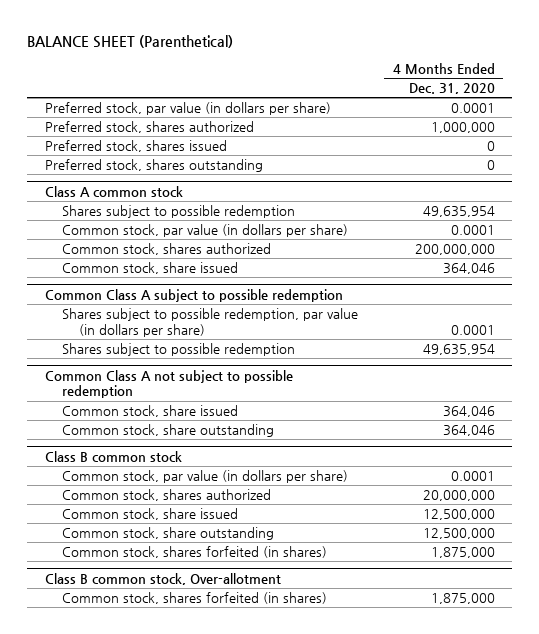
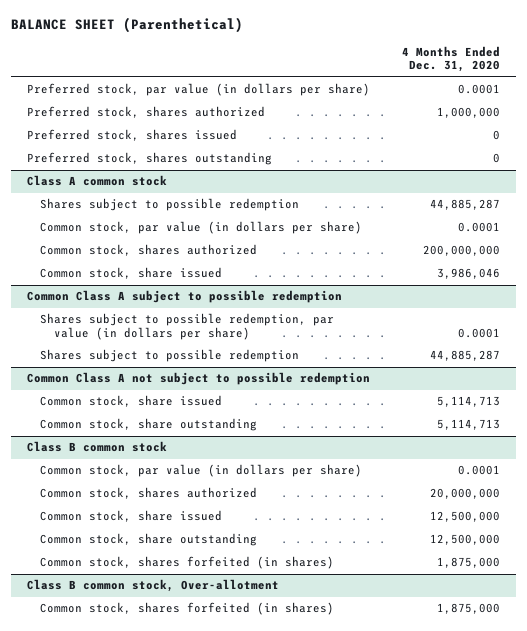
@ Class A common stock
- Shares subject to possible redemption | 49,635,954
+ Shares subject to possible redemption | 44,885,287
- Common stock, share issued | 364,046
+ Common stock, share issued | 3,986,046
@ Common Class A subject to possible redemption
- Shares subject to possible redemption | 49,635,954
+ Shares subject to possible redemption | 44,885,287
@ Common Class A not subject to possible redemption
- Common stock, share issued | 364,046
- Common stock, share outstanding | 364,046
+ Common stock, share issued | 5,114,713
+ Common stock, share outstanding | 5,114,713

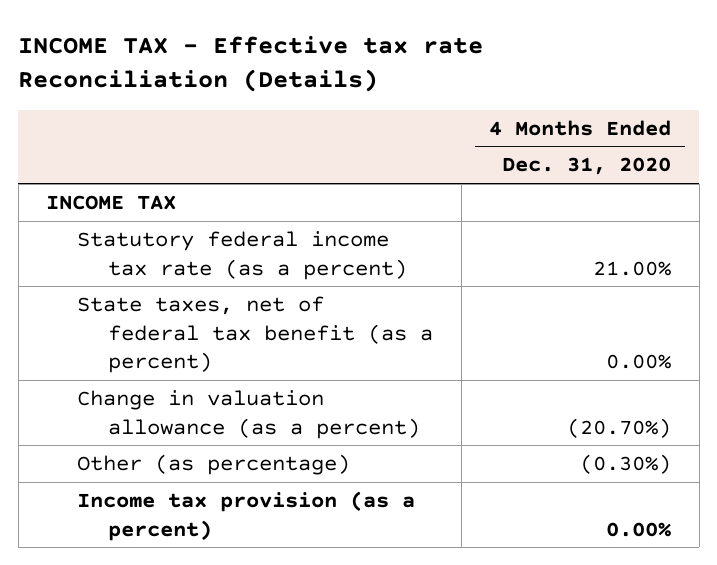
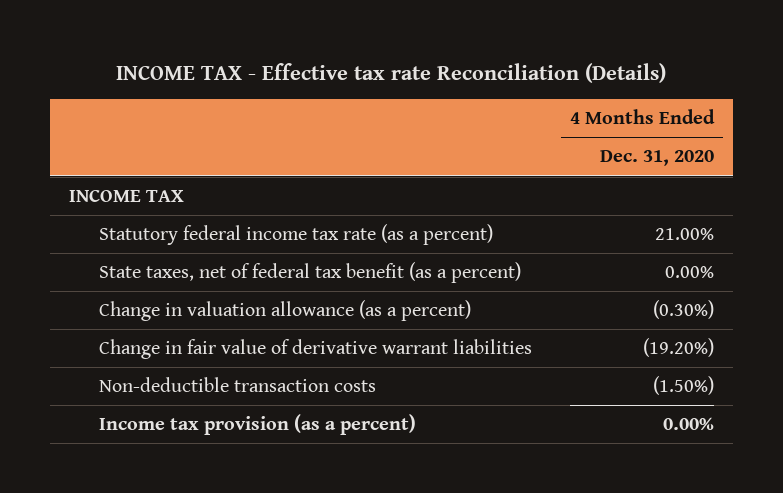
- Change in valuation allowance (as a percent) | (20.70%)
- Other (as percentage) | (0.30%)
+ Change in valuation allowance (as a percent) | (0.30%)
+ Change in fair value of derivative warrant liabilities | (19.20%)
+ Non-deductible transaction costs | (1.50%)

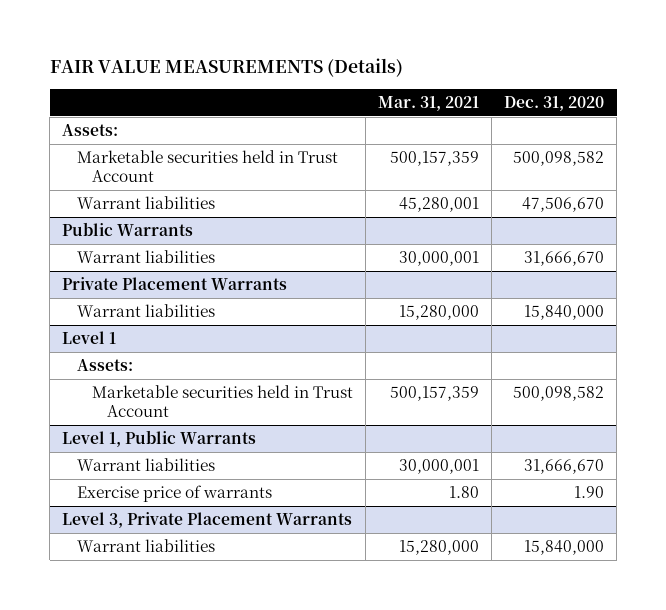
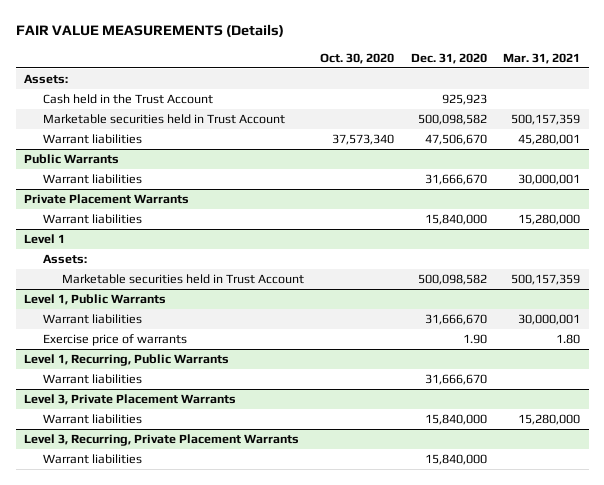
- | Mar. 31, 2021 | Dec. 31, 2020
+ | Oct. 30, 2020 | Dec. 31, 2020 | Mar. 31, 2021
+ Cash held in the Trust Account | | 925,923 |
+ Level 1, Recurring, Public Warrants
+ Warrant liabilities | | 31,666,670 |
+ Level 3, Recurring, Private Placement Warrants
+ Warrant liabilities | | 15,840,000 |

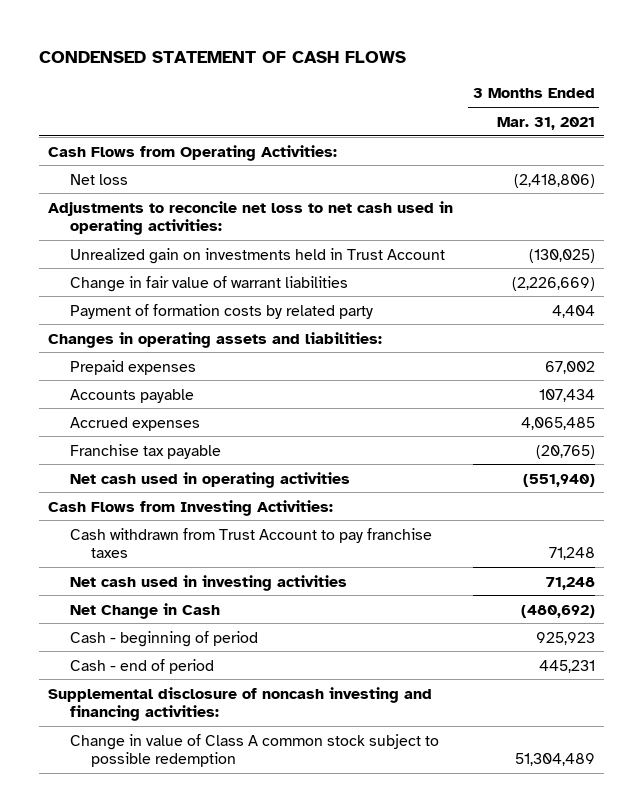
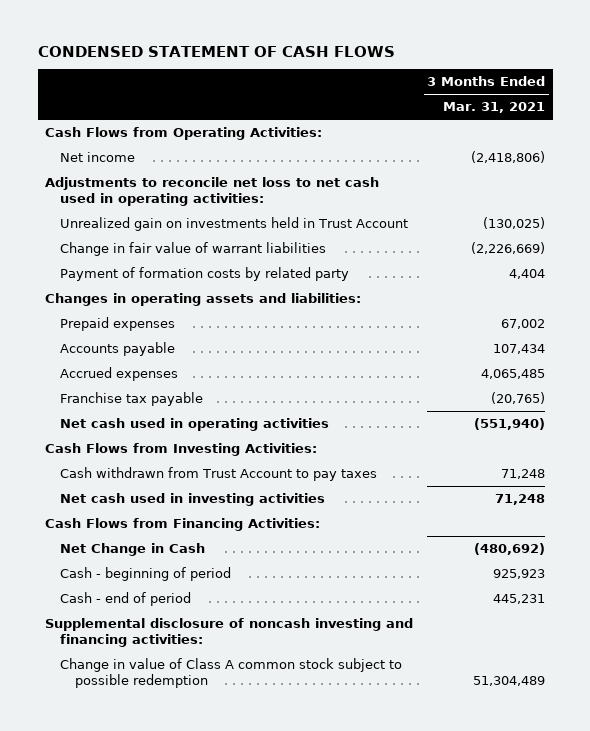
- Net loss | (2,418,806)
+ Net income | (2,418,806)
- Cash withdrawn from Trust Account to pay franchise taxes | 71,248
+ Cash withdrawn from Trust Account to pay taxes | 71,248
+ Cash Flows from Financing Activities:

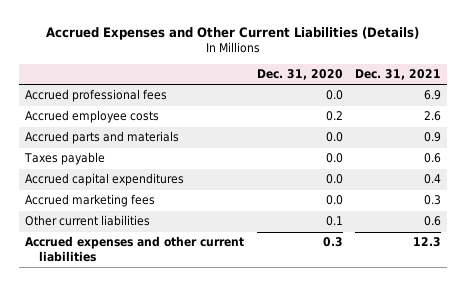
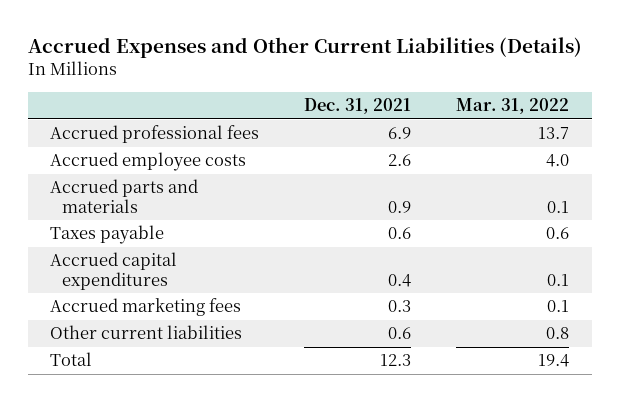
- | Dec. 31, 2020 | Dec. 31, 2021
+ | Dec. 31, 2021 | Mar. 31, 2022
- Accrued expenses and other current liabilities | 0.3 | 12.3
+ Total | 12.3 | 19.4

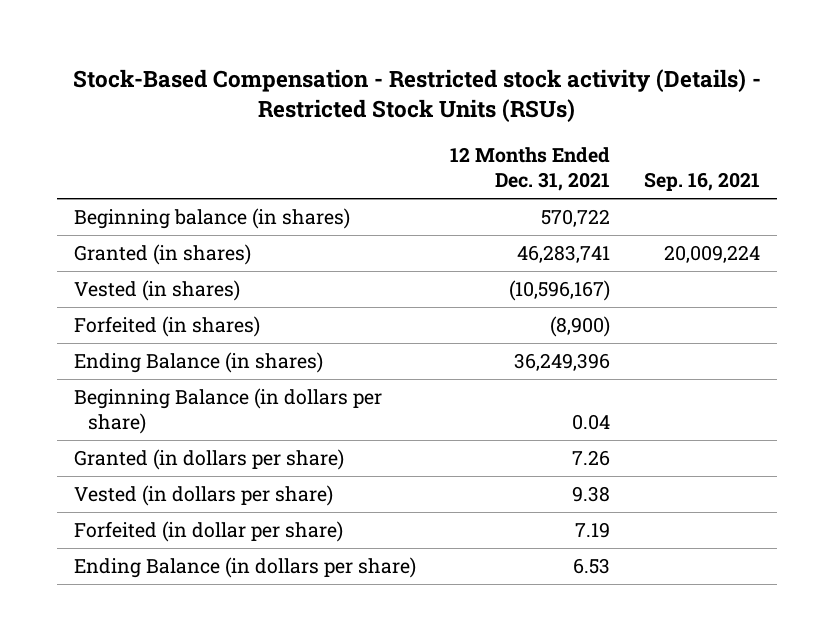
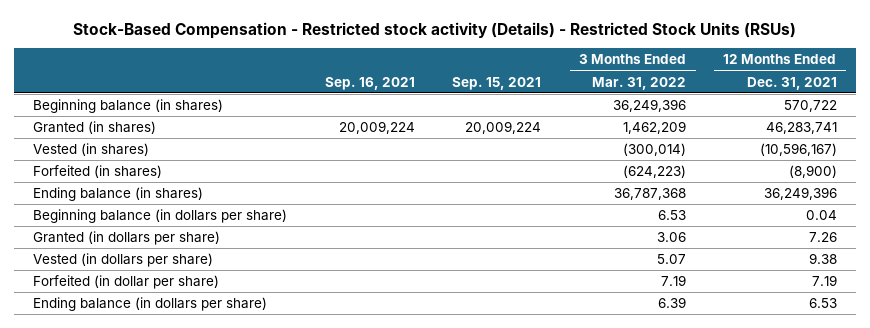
- | 12 Months Ended Dec. 31, 2021 | Sep. 16, 2021
+ | Sep. 16, 2021 | Sep. 15, 2021 | 3 Months Ended Mar. 31, 2022 | 12 Months Ended Dec. 31, 2021
- Ending Balance (in shares) | 36,249,396 |
- Beginning Balance (in dollars per share) | 0.04 |
+ Ending balance (in shares) | | | 36,787,368 | 36,249,396
+ Beginning balance (in dollars per share) | | | 6.53 | 0.04
- Ending Balance (in dollars per share) | 6.53 |
+ Ending balance (in dollars per share) | | | 6.39 | 6.53

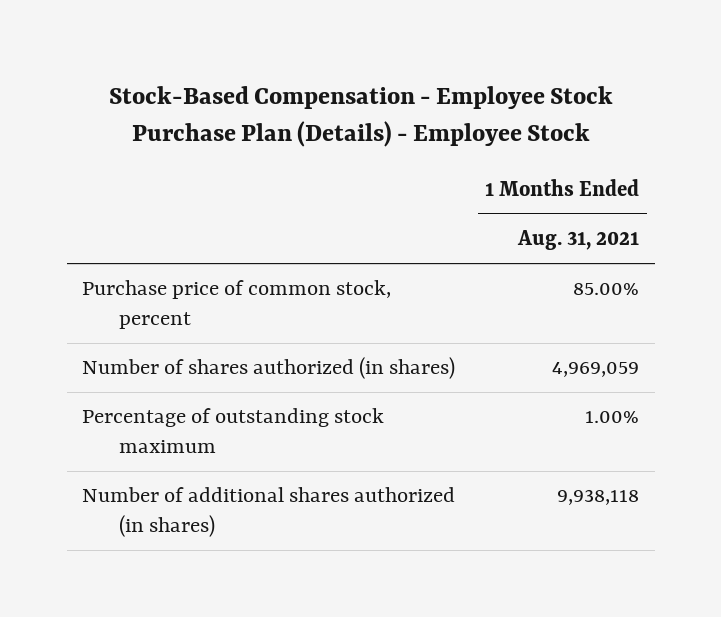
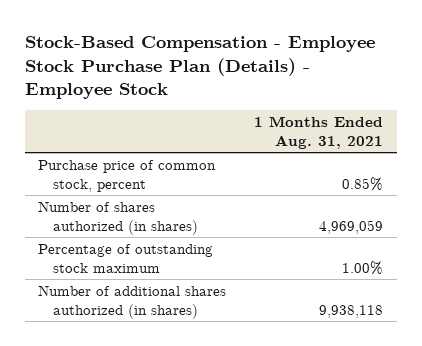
- Purchase price of common stock, percent | 85.00%
+ Purchase price of common stock, percent | 0.85%

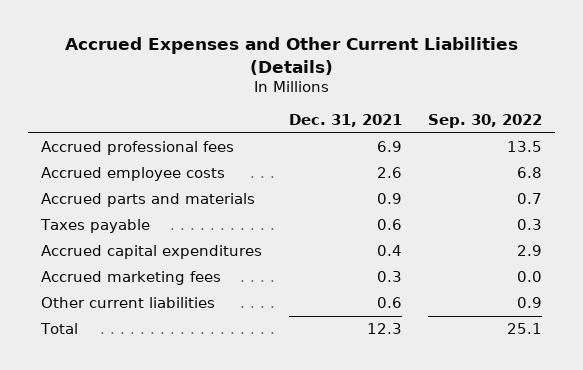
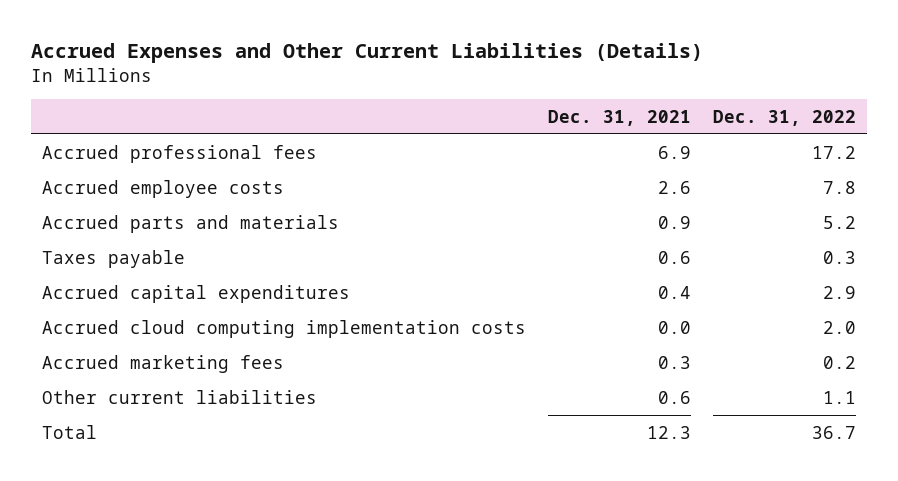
- | Dec. 31, 2021 | Sep. 30, 2022
+ | Dec. 31, 2021 | Dec. 31, 2022
+ Accrued cloud computing implementation costs | 0.0 | 2.0

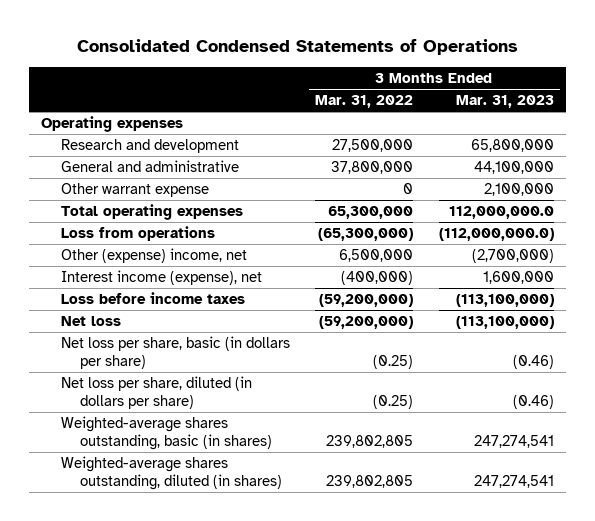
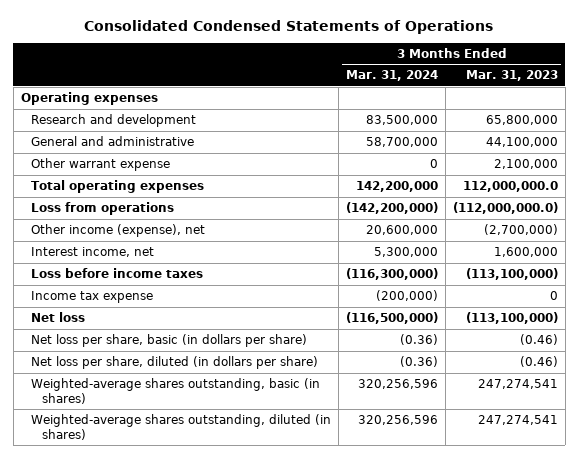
- | 3 Months Ended Mar. 31, 2022 | 3 Months Ended Mar. 31, 2023
+ | 3 Months Ended Mar. 31, 2024 | 3 Months Ended Mar. 31, 2023
- Other (expense) income, net | 6,500,000 | (2,700,000)
- Interest income (expense), net | (400,000) | 1,600,000
+ Other income (expense), net | 20,600,000 | (2,700,000)
+ Interest income, net | 5,300,000 | 1,600,000
+ Income tax expense | (200,000) | 0

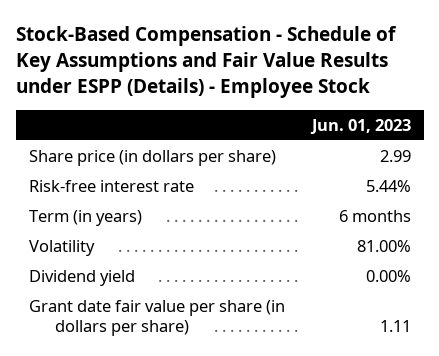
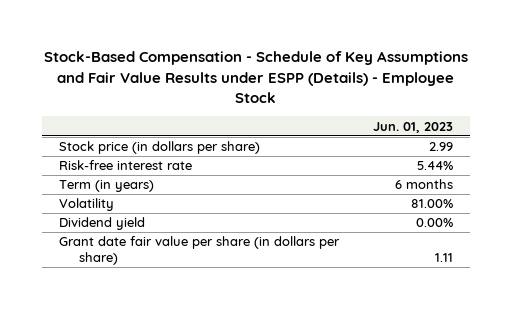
- Share price (in dollars per share) | 2.99
+ Stock price (in dollars per share) | 2.99

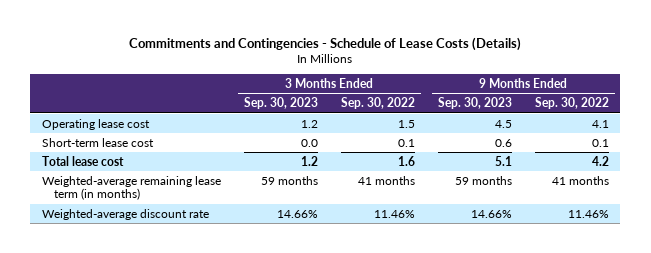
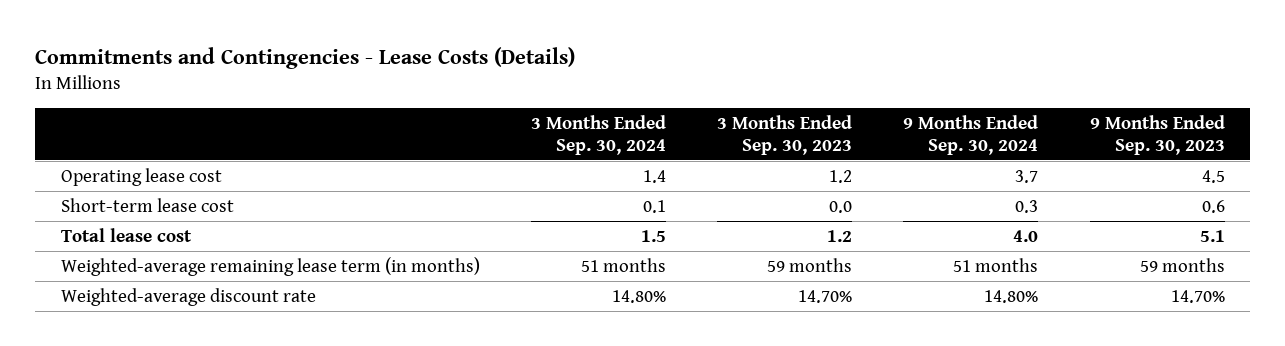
- Commitments and Contingencies - Schedule of Lease Costs (Details)
+ Commitments and Contingencies - Lease Costs (Details)
- | 3 Months Ended Sep. 30, 2023 | 3 Months Ended Sep. 30, 2022 | 9 Months Ended Sep. 30, 2023 | 9 Months Ended Sep. 30, 2022
+ | 3 Months Ended Sep. 30, 2024 | 3 Months Ended Sep. 30, 2023 | 9 Months Ended Sep. 30, 2024 | 9 Months Ended Sep. 30, 2023
- Weighted-average discount rate | 14.66% | 11.46% | 14.66% | 11.46%
+ Weighted-average discount rate | 14.80% | 14.70% | 14.80% | 14.70%

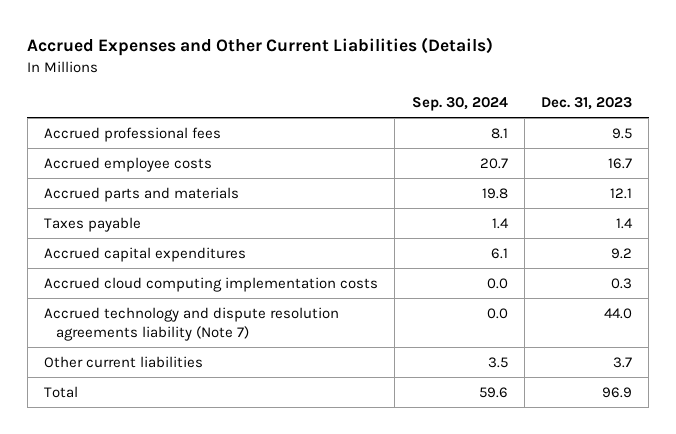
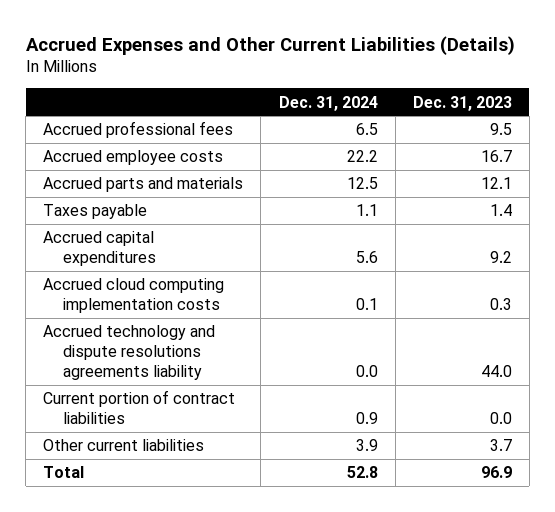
- | Sep. 30, 2024 | Dec. 31, 2023
+ | Dec. 31, 2024 | Dec. 31, 2023
- Accrued technology and dispute resolution agreements liability (Note 7) | 0.0 | 44.0
+ Accrued technology and dispute resolutions agreements liability | 0.0 | 44.0
+ Current portion of contract liabilities | 0.9 | 0.0

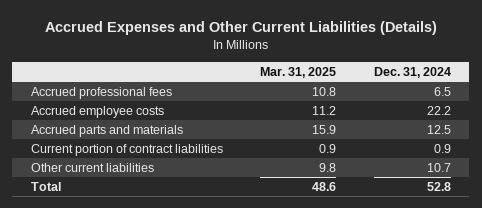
- | Dec. 31, 2024 | Dec. 31, 2023
+ | Mar. 31, 2025 | Dec. 31, 2024
- Taxes payable | 1.1 | 1.4
- Accrued capital expenditures | 5.6 | 9.2
- Accrued cloud computing implementation costs | 0.1 | 0.3
- Accrued technology and dispute resolutions agreements liability | 0.0 | 44.0
- Other current liabilities | 3.9 | 3.7
+ Other current liabilities | 9.8 | 10.7

